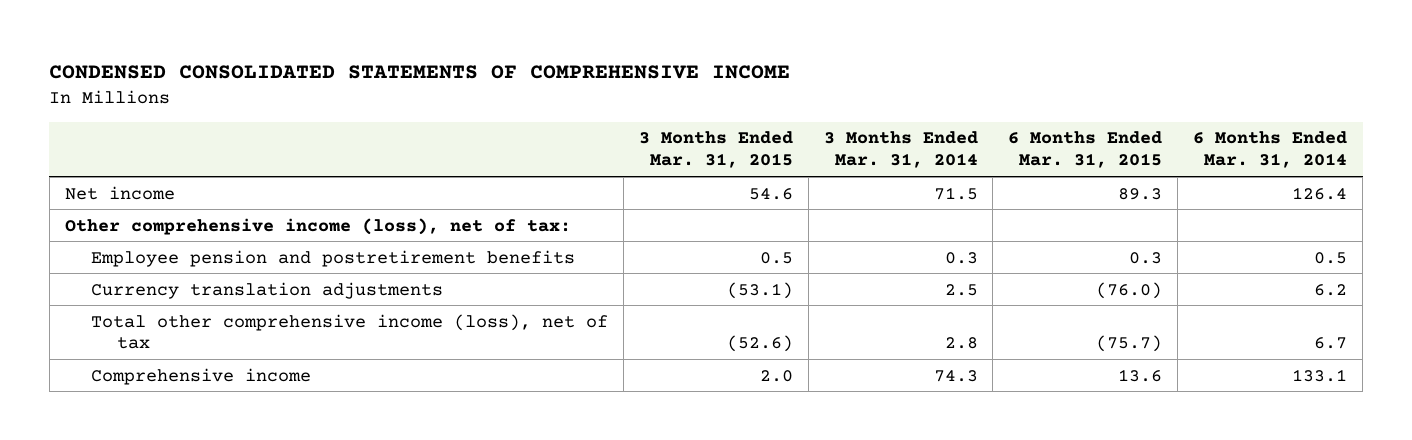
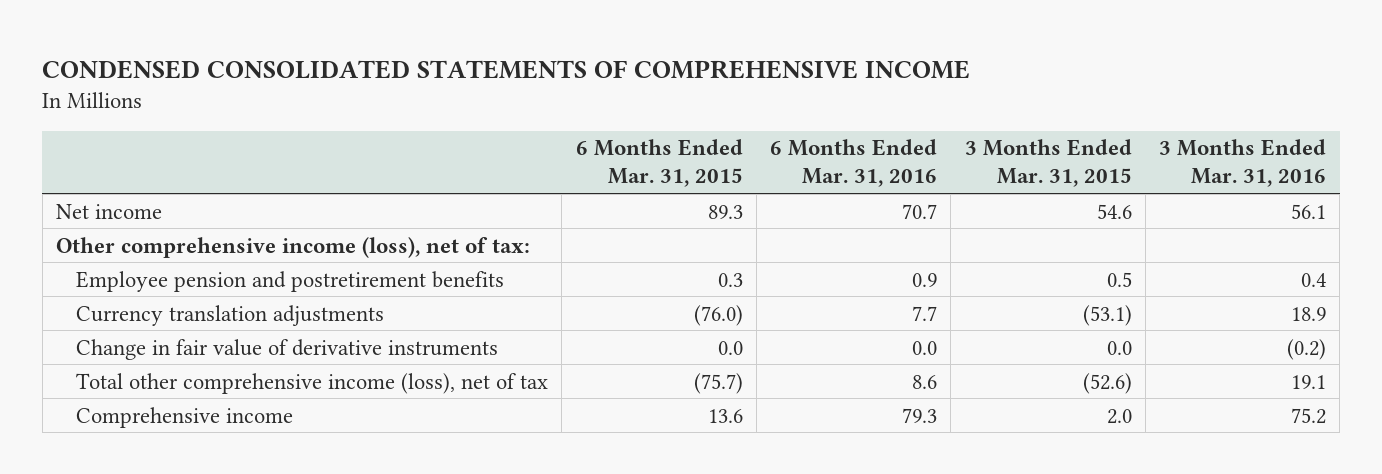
- | 3 Months Ended Mar. 31, 2015 | 3 Months Ended Mar. 31, 2014 | 6 Months Ended Mar. 31, 2015 | 6 Months Ended Mar. 31, 2014
+ | 6 Months Ended Mar. 31, 2015 | 6 Months Ended Mar. 31, 2016 | 3 Months Ended Mar. 31, 2015 | 3 Months Ended Mar. 31, 2016
+ Change in fair value of derivative instruments | 0.0 | 0.0 | 0.0 | (0.2)

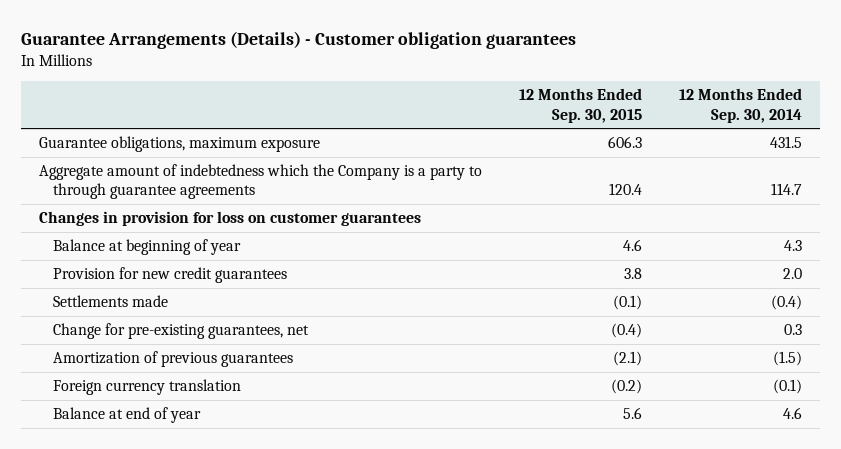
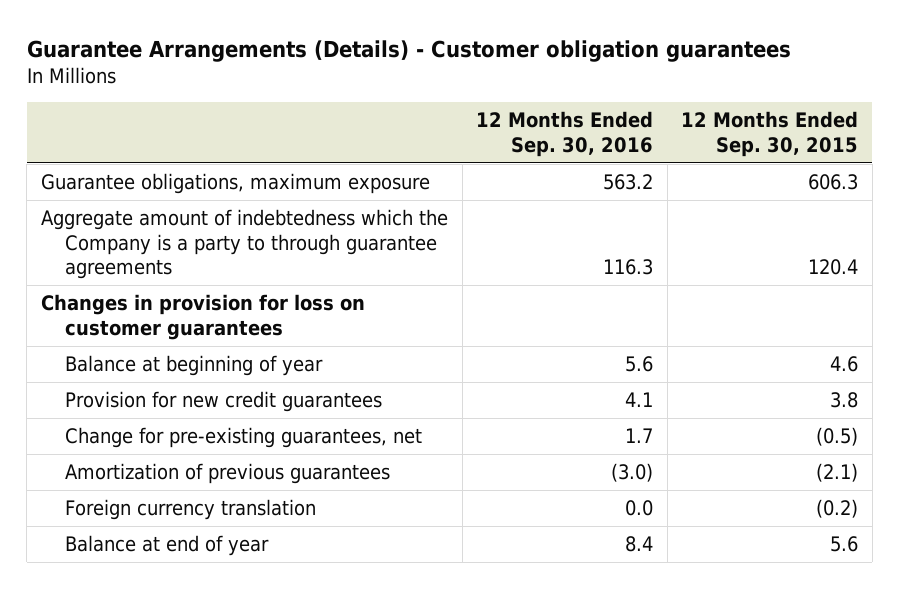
- | 12 Months Ended Sep. 30, 2015 | 12 Months Ended Sep. 30, 2014
+ | 12 Months Ended Sep. 30, 2016 | 12 Months Ended Sep. 30, 2015
- Settlements made | (0.1) | (0.4)
- Change for pre-existing guarantees, net | (0.4) | 0.3
+ Change for pre-existing guarantees, net | 1.7 | (0.5)

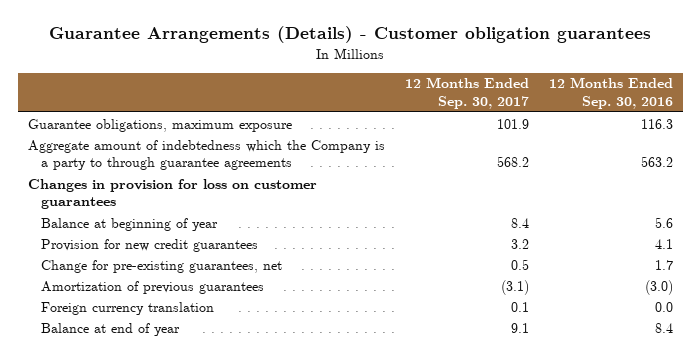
- | 12 Months Ended Sep. 30, 2016 | 12 Months Ended Sep. 30, 2015
+ | 12 Months Ended Sep. 30, 2017 | 12 Months Ended Sep. 30, 2016
- Guarantee obligations, maximum exposure | 563.2 | 606.3
- Aggregate amount of indebtedness which the Company is a party to through guarantee agreements | 116.3 | 120.4
+ Guarantee obligations, maximum exposure | 101.9 | 116.3
+ Aggregate amount of indebtedness which the Company is a party to through guarantee agreements | 568.2 | 563.2

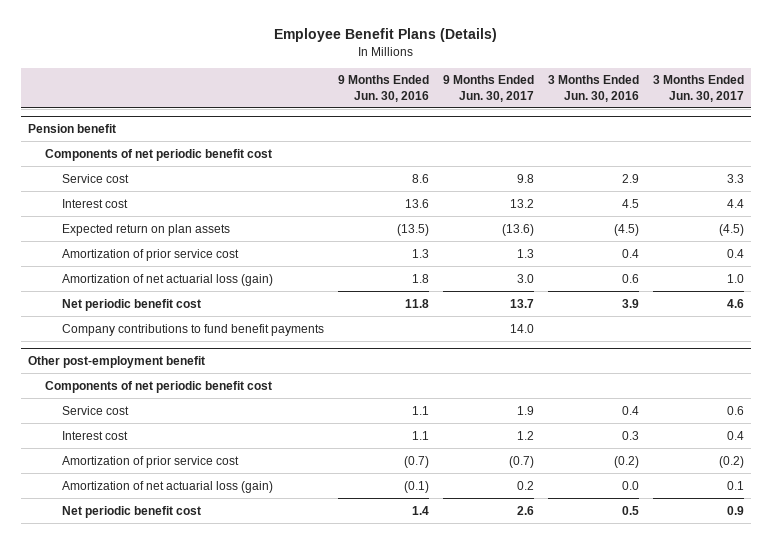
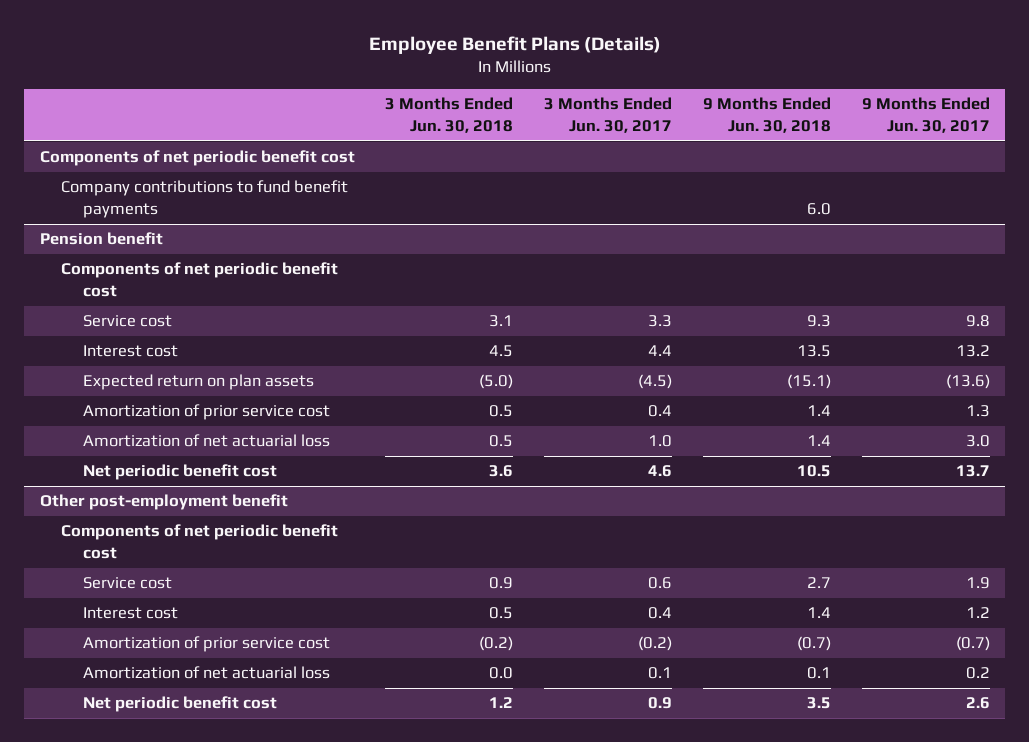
- | 9 Months Ended Jun. 30, 2016 | 9 Months Ended Jun. 30, 2017 | 3 Months Ended Jun. 30, 2016 | 3 Months Ended Jun. 30, 2017
+ | 3 Months Ended Jun. 30, 2018 | 3 Months Ended Jun. 30, 2017 | 9 Months Ended Jun. 30, 2018 | 9 Months Ended Jun. 30, 2017
+ Components of net periodic benefit cost
+ Company contributions to fund benefit payments | | | 6.0 |
@ Pension benefit
- Amortization of net actuarial loss (gain) | 1.8 | 3.0 | 0.6 | 1.0
+ Amortization of net actuarial loss | 0.5 | 1.0 | 1.4 | 3.0
- Company contributions to fund benefit payments | | 14.0 | |
@ Other post-employment benefit
- Amortization of net actuarial loss (gain) | (0.1) | 0.2 | 0.0 | 0.1
+ Amortization of net actuarial loss | 0.0 | 0.1 | 0.1 | 0.2

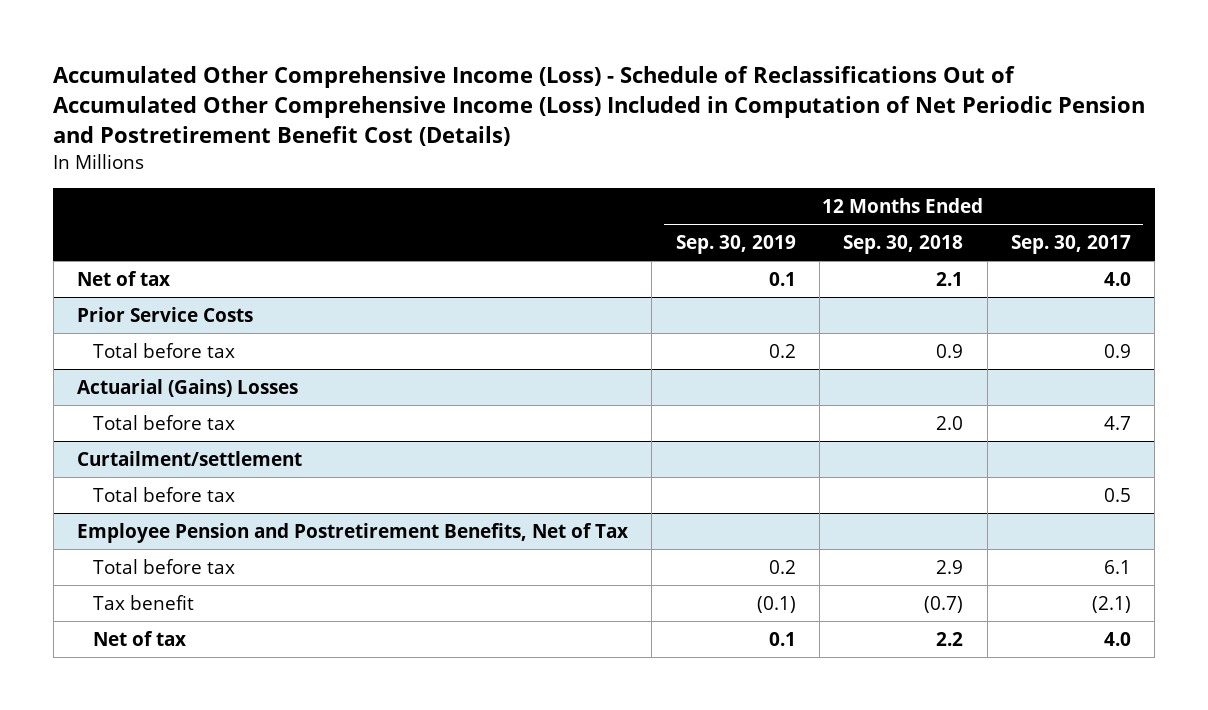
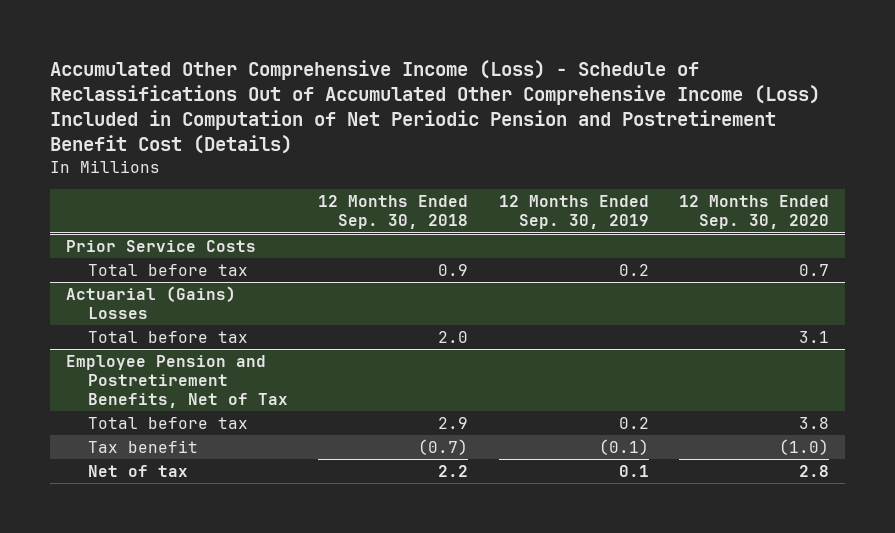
- | 12 Months Ended Sep. 30, 2019 | 12 Months Ended Sep. 30, 2018 | 12 Months Ended Sep. 30, 2017
+ | 12 Months Ended Sep. 30, 2018 | 12 Months Ended Sep. 30, 2019 | 12 Months Ended Sep. 30, 2020
- Net of tax | 0.1 | 2.1 | 4.0
- Curtailment/settlement
- Total before tax | | | 0.5

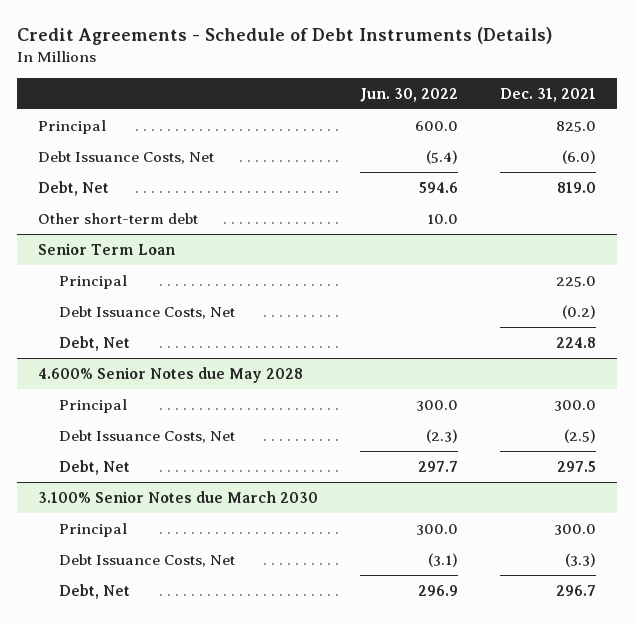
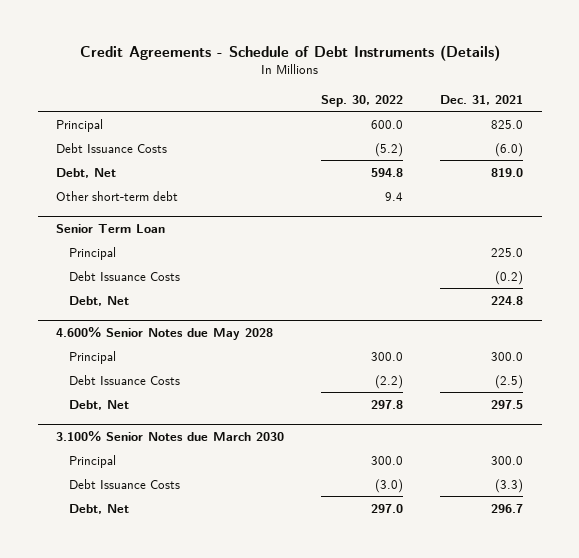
- | Jun. 30, 2022 | Dec. 31, 2021
+ | Sep. 30, 2022 | Dec. 31, 2021
- Debt Issuance Costs, Net | (5.4) | (6.0)
+ Debt Issuance Costs | (5.2) | (6.0)
@ Senior Term Loan
- Debt Issuance Costs, Net | | (0.2)
+ Debt Issuance Costs | | (0.2)
@ 4.600% Senior Notes due May 2028
- Debt Issuance Costs, Net | (2.3) | (2.5)
+ Debt Issuance Costs | (2.2) | (2.5)
@ 3.100% Senior Notes due March 2030
- Debt Issuance Costs, Net | (3.1) | (3.3)
+ Debt Issuance Costs | (3.0) | (3.3)

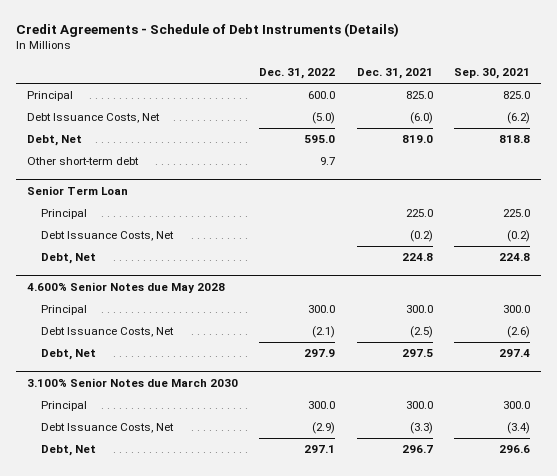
- | Sep. 30, 2022 | Dec. 31, 2021
+ | Dec. 31, 2022 | Dec. 31, 2021 | Sep. 30, 2021
- Debt Issuance Costs | (5.2) | (6.0)
+ Debt Issuance Costs, Net | (5.0) | (6.0) | (6.2)
@ Senior Term Loan
- Debt Issuance Costs | | (0.2)
+ Debt Issuance Costs, Net | | (0.2) | (0.2)
@ 4.600% Senior Notes due May 2028
- Debt Issuance Costs | (2.2) | (2.5)
+ Debt Issuance Costs, Net | (2.1) | (2.5) | (2.6)
@ 3.100% Senior Notes due March 2030
- Debt Issuance Costs | (3.0) | (3.3)
+ Debt Issuance Costs, Net | (2.9) | (3.3) | (3.4)

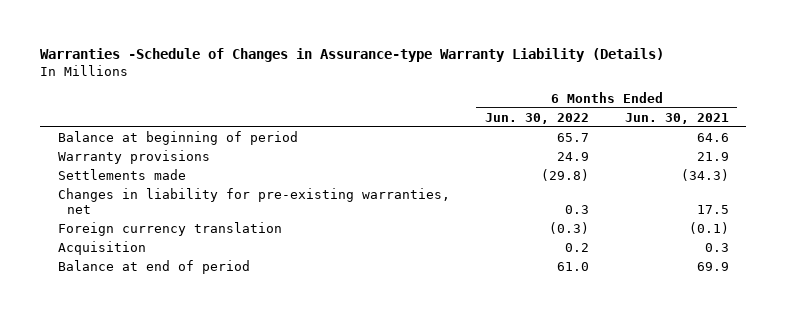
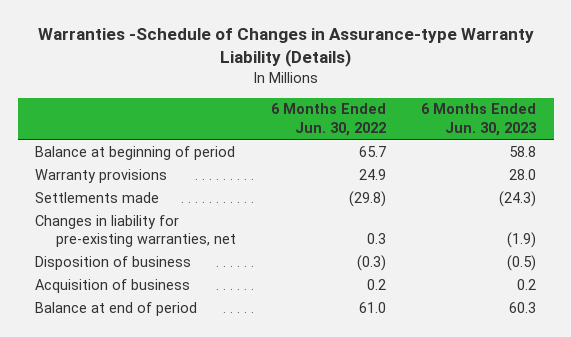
- | 6 Months Ended Jun. 30, 2022 | 6 Months Ended Jun. 30, 2021
+ | 6 Months Ended Jun. 30, 2022 | 6 Months Ended Jun. 30, 2023
- Foreign currency translation | (0.3) | (0.1)
- Acquisition | 0.2 | 0.3
+ Disposition of business | (0.3) | (0.5)
+ Acquisition of business | 0.2 | 0.2

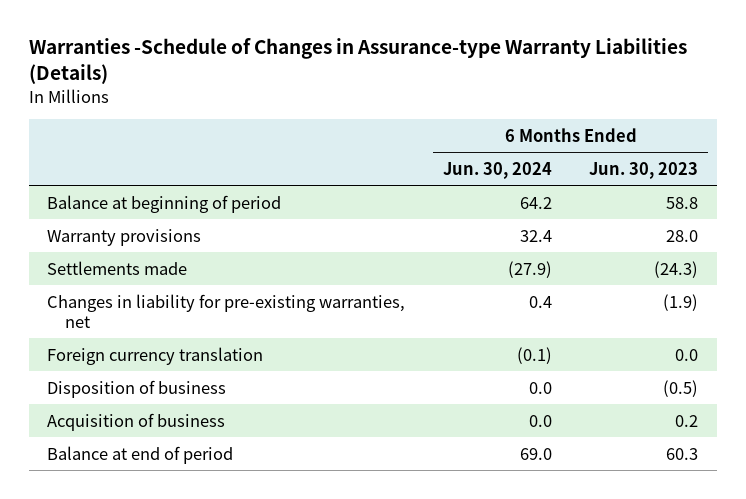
- Warranties -Schedule of Changes in Assurance-type Warranty Liability (Details)
+ Warranties -Schedule of Changes in Assurance-type Warranty Liabilities (Details)
- | 6 Months Ended Jun. 30, 2022 | 6 Months Ended Jun. 30, 2023
+ | 6 Months Ended Jun. 30, 2024 | 6 Months Ended Jun. 30, 2023
+ Foreign currency translation | (0.1) | 0.0

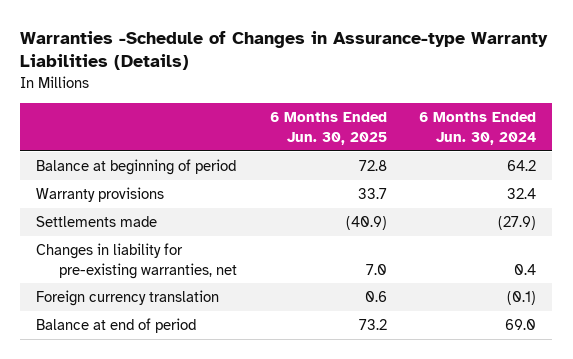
- | 6 Months Ended Jun. 30, 2024 | 6 Months Ended Jun. 30, 2023
+ | 6 Months Ended Jun. 30, 2025 | 6 Months Ended Jun. 30, 2024
- Disposition of business | 0.0 | (0.5)
- Acquisition of business | 0.0 | 0.2

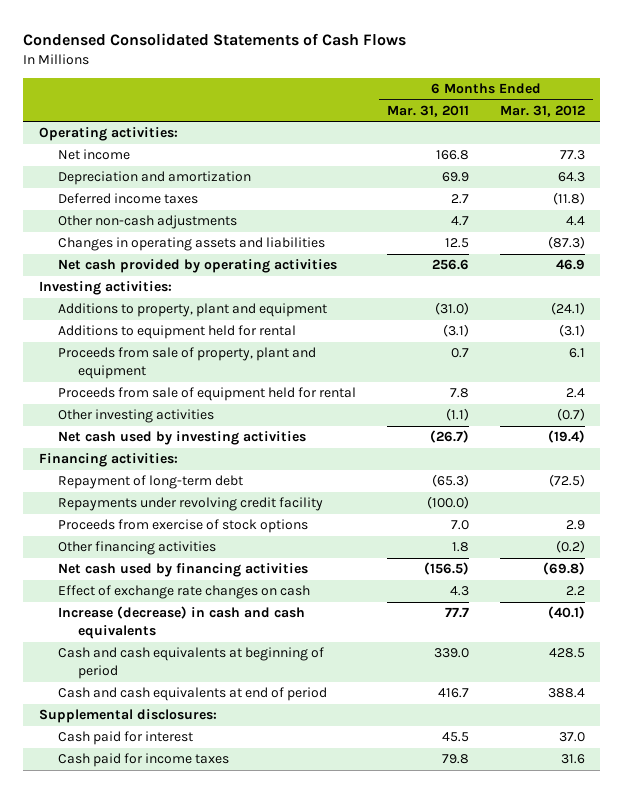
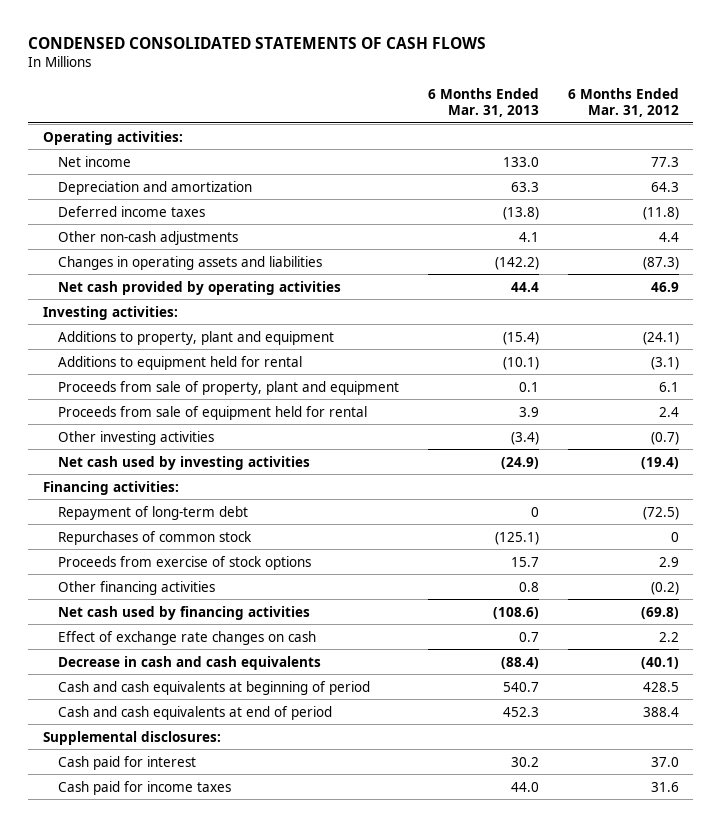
- Condensed Consolidated Statements of Cash Flows
+ CONDENSED CONSOLIDATED STATEMENTS OF CASH FLOWS
- | 6 Months Ended Mar. 31, 2011 | 6 Months Ended Mar. 31, 2012
+ | 6 Months Ended Mar. 31, 2013 | 6 Months Ended Mar. 31, 2012
- Repayments under revolving credit facility | (100.0) |
+ Repurchases of common stock | (125.1) | 0
- Increase (decrease) in cash and cash equivalents | 77.7 | (40.1)
+ Decrease in cash and cash equivalents | (88.4) | (40.1)

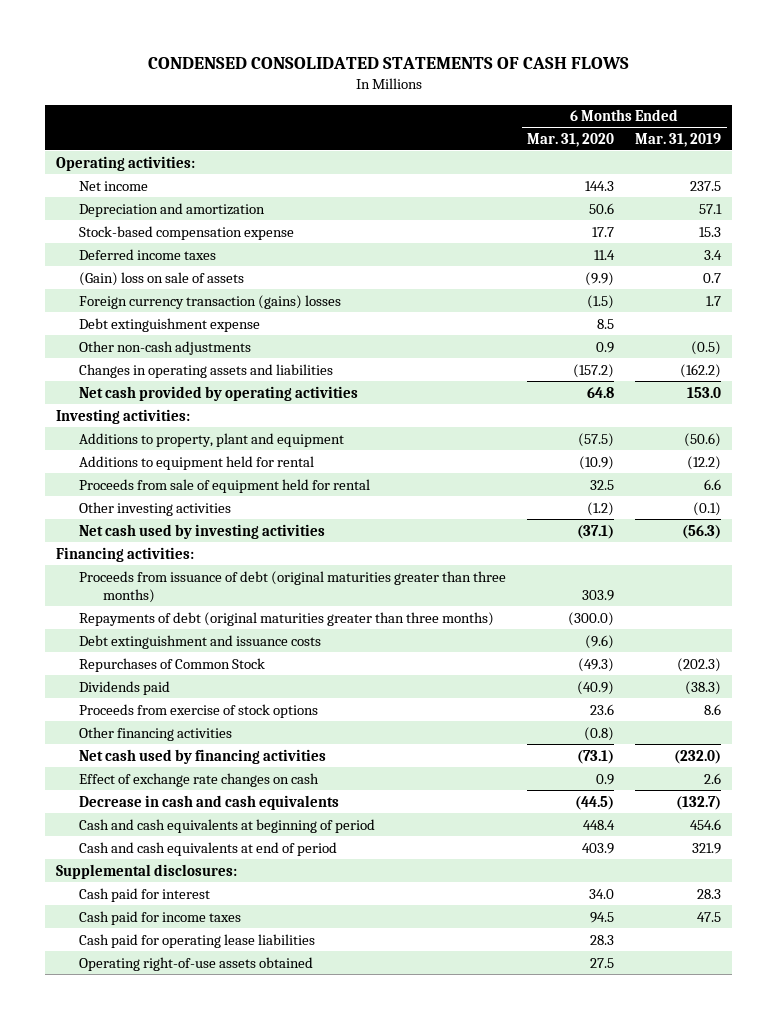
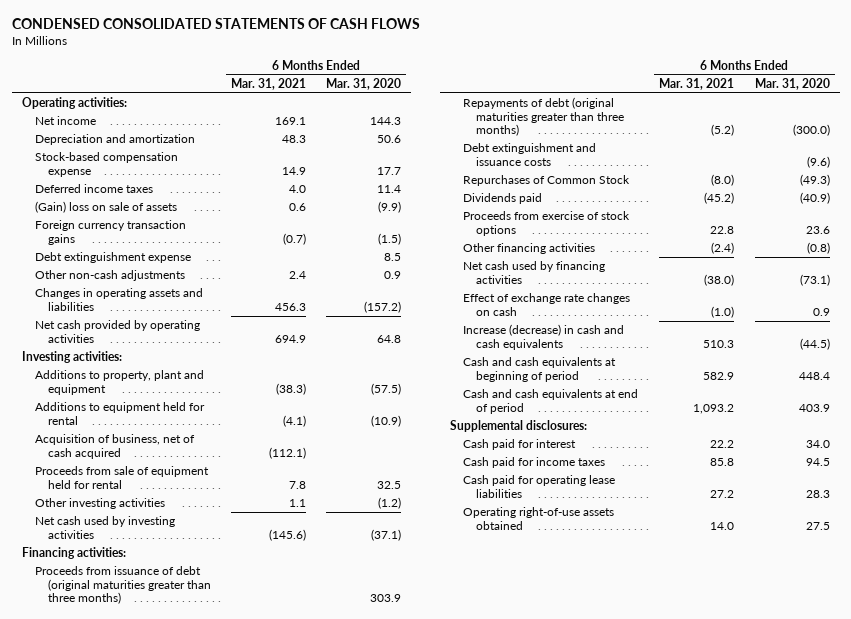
- | 6 Months Ended Mar. 31, 2020 | 6 Months Ended Mar. 31, 2019
+ | 6 Months Ended Mar. 31, 2021 | 6 Months Ended Mar. 31, 2020
- Foreign currency transaction (gains) losses | (1.5) | 1.7
+ Foreign currency transaction gains | (0.7) | (1.5)
+ Acquisition of business, net of cash acquired | (112.1) |
- Decrease in cash and cash equivalents | (44.5) | (132.7)
+ Increase (decrease) in cash and cash equivalents | 510.3 | (44.5)

